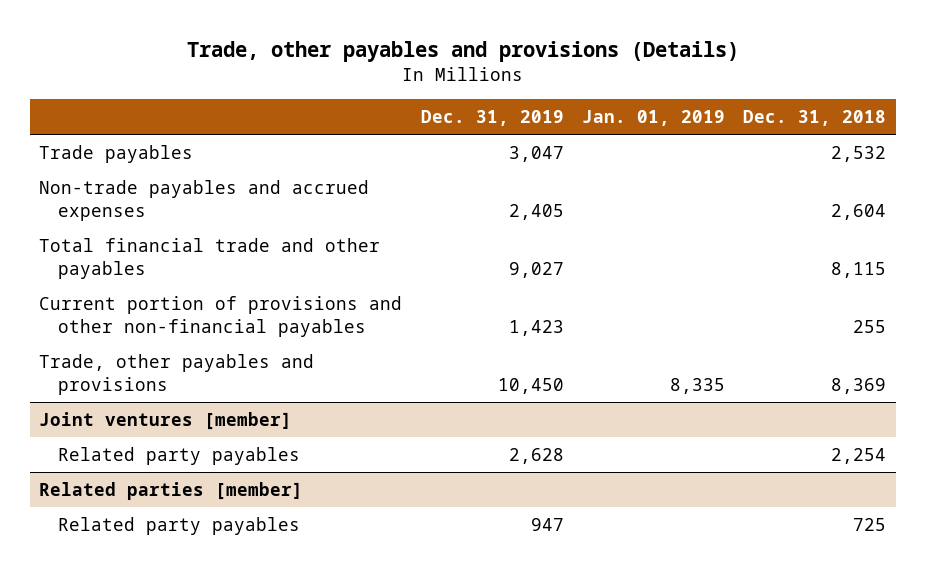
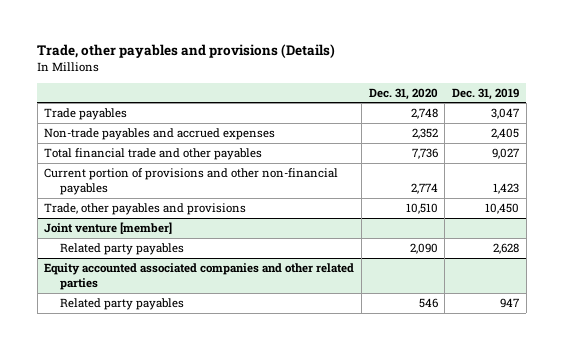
- | Dec. 31, 2019 | Jan. 01, 2019 | Dec. 31, 2018
+ | Dec. 31, 2020 | Dec. 31, 2019
- Joint ventures [member]
+ Joint venture [member]
- Related parties [member]
+ Equity accounted associated companies and other related parties

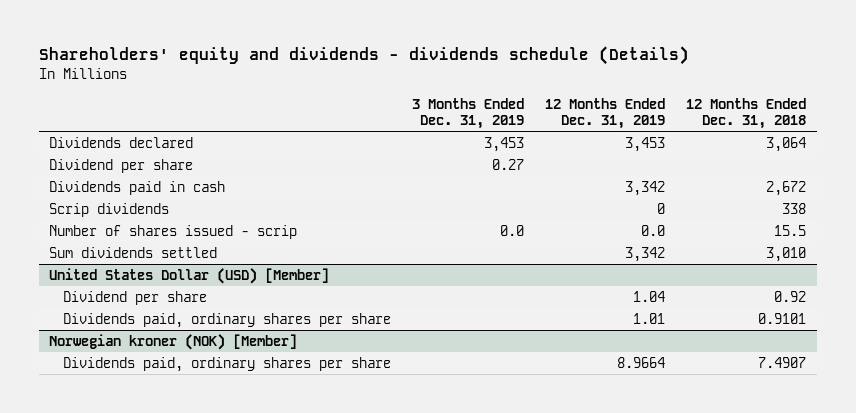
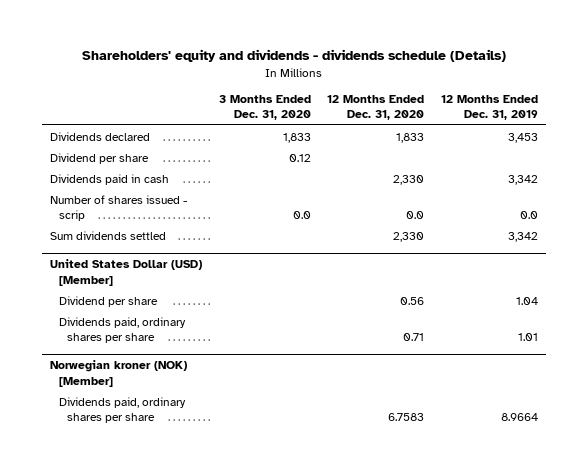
- | 3 Months Ended Dec. 31, 2019 | 12 Months Ended Dec. 31, 2019 | 12 Months Ended Dec. 31, 2018
+ | 3 Months Ended Dec. 31, 2020 | 12 Months Ended Dec. 31, 2020 | 12 Months Ended Dec. 31, 2019
- Scrip dividends | | 0 | 338

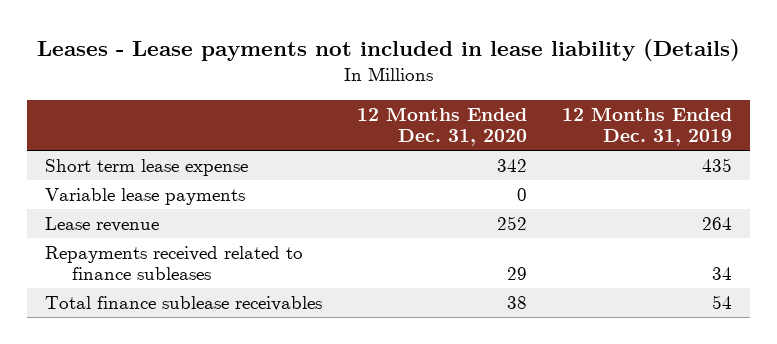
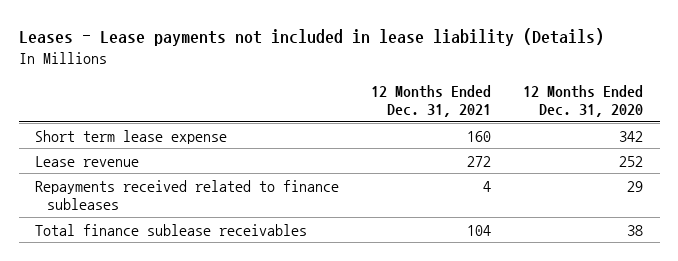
- | 12 Months Ended Dec. 31, 2020 | 12 Months Ended Dec. 31, 2019
+ | 12 Months Ended Dec. 31, 2021 | 12 Months Ended Dec. 31, 2020
- Variable lease payments | 0 |

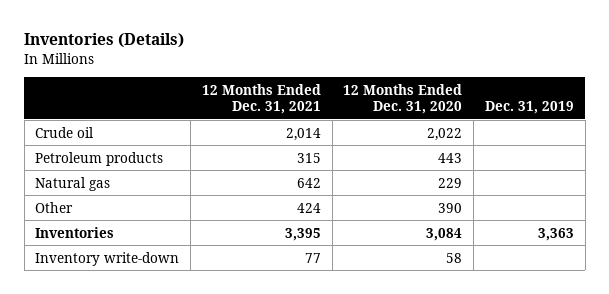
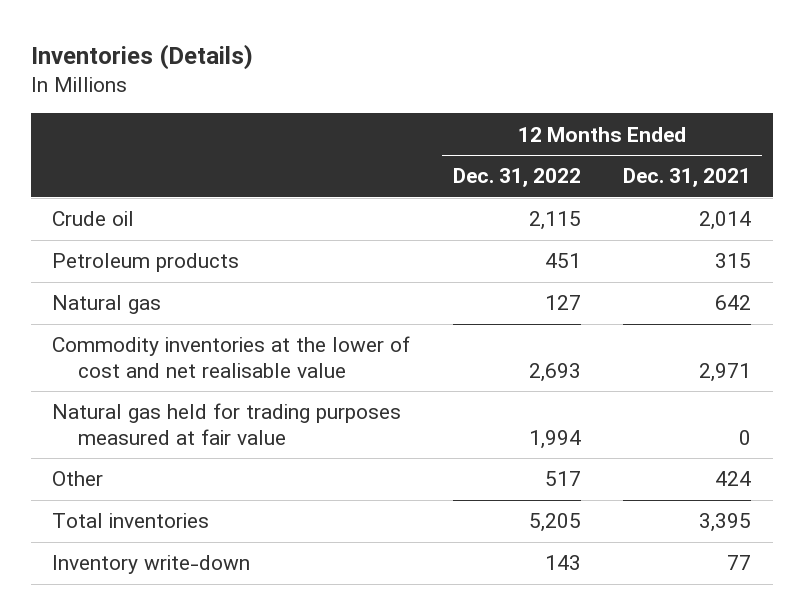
- | 12 Months Ended Dec. 31, 2021 | 12 Months Ended Dec. 31, 2020 | Dec. 31, 2019
+ | 12 Months Ended Dec. 31, 2022 | 12 Months Ended Dec. 31, 2021
+ Commodity inventories at the lower of cost and net realisable value | 2,693 | 2,971
+ Natural gas held for trading purposes measured at fair value | 1,994 | 0
- Inventories | 3,395 | 3,084 | 3,363
+ Total inventories | 5,205 | 3,395

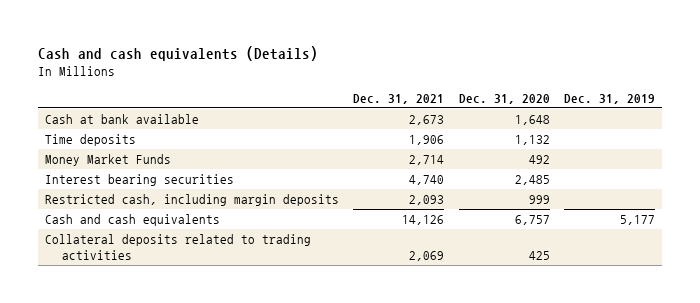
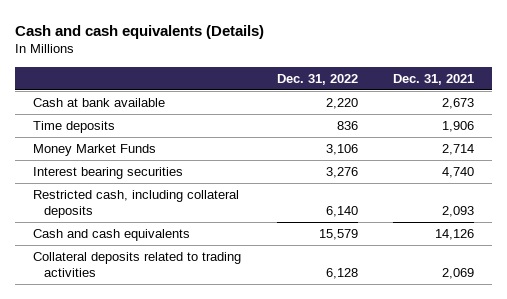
- | Dec. 31, 2021 | Dec. 31, 2020 | Dec. 31, 2019
+ | Dec. 31, 2022 | Dec. 31, 2021
- Restricted cash, including margin deposits | 2,093 | 999 |
+ Restricted cash, including collateral deposits | 6,140 | 2,093

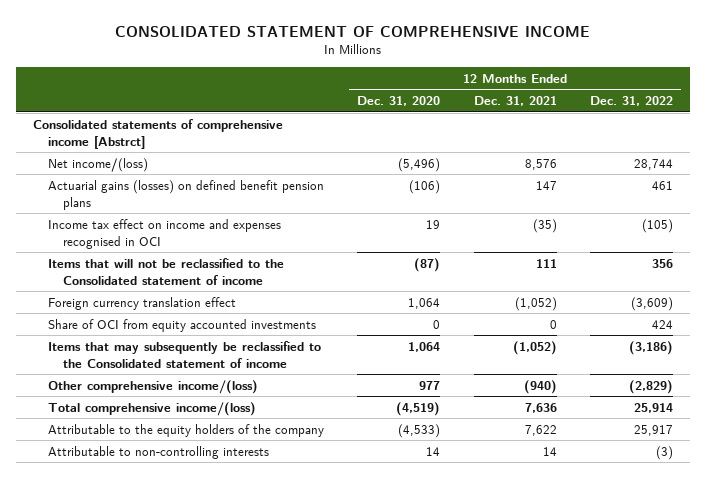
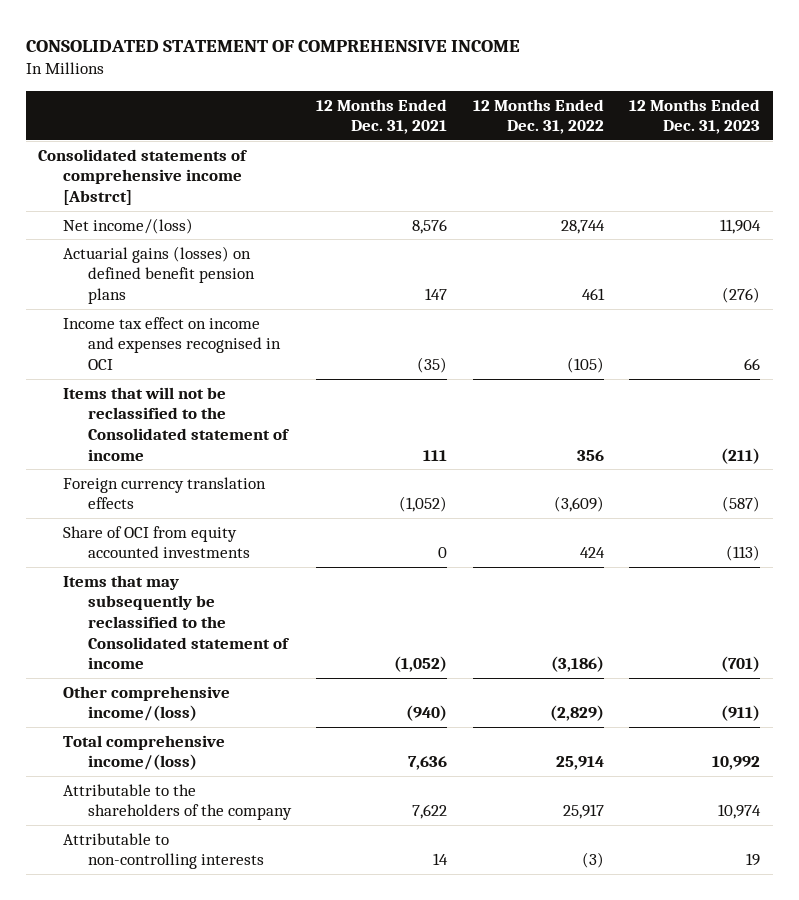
- | 12 Months Ended Dec. 31, 2020 | 12 Months Ended Dec. 31, 2021 | 12 Months Ended Dec. 31, 2022
+ | 12 Months Ended Dec. 31, 2021 | 12 Months Ended Dec. 31, 2022 | 12 Months Ended Dec. 31, 2023
- Foreign currency translation effect | 1,064 | (1,052) | (3,609)
+ Foreign currency translation effects | (1,052) | (3,609) | (587)
- Attributable to the equity holders of the company | (4,533) | 7,622 | 25,917
+ Attributable to the shareholders of the company | 7,622 | 25,917 | 10,974

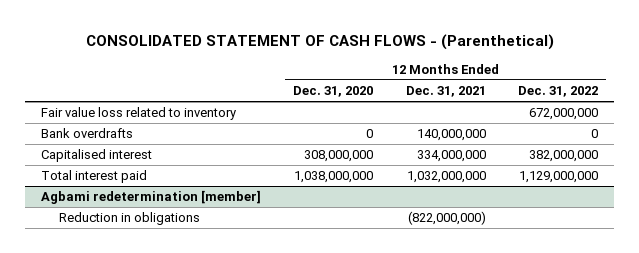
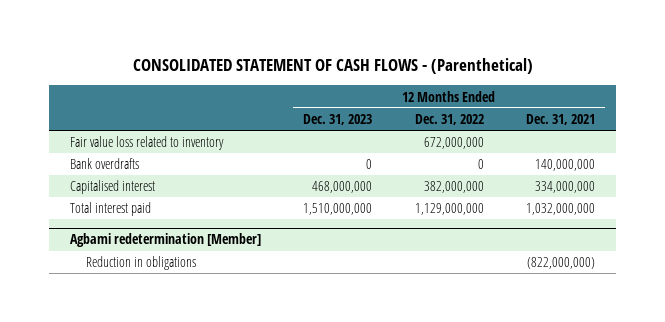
- | 12 Months Ended Dec. 31, 2020 | 12 Months Ended Dec. 31, 2021 | 12 Months Ended Dec. 31, 2022
+ | 12 Months Ended Dec. 31, 2023 | 12 Months Ended Dec. 31, 2022 | 12 Months Ended Dec. 31, 2021
- Agbami redetermination [member]
+ Agbami redetermination [Member]

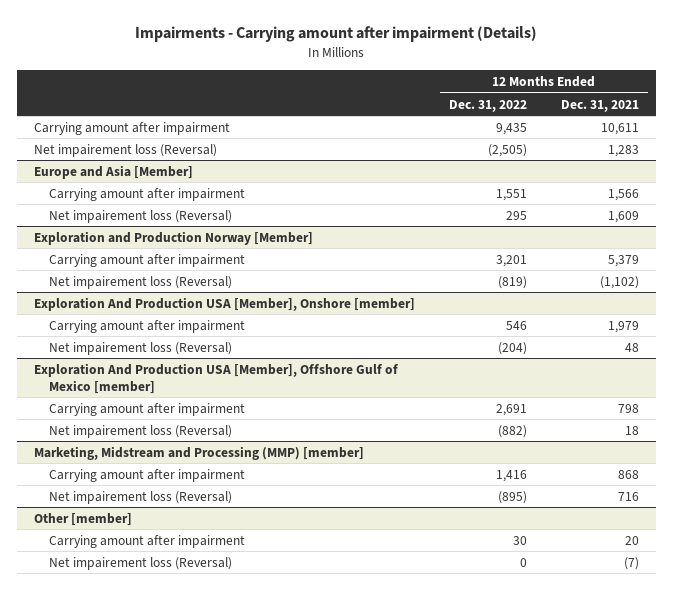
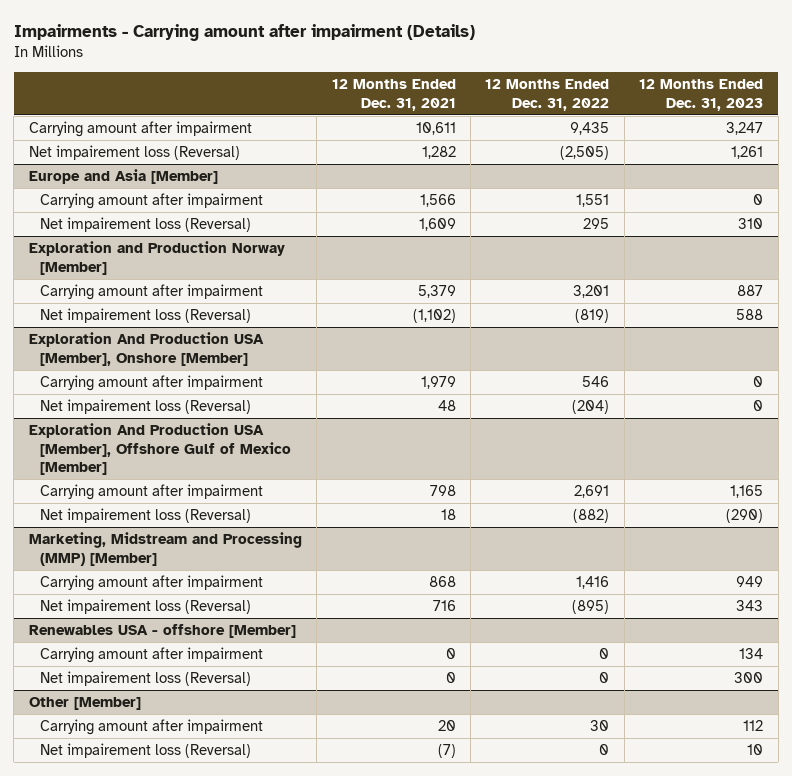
- | 12 Months Ended Dec. 31, 2022 | 12 Months Ended Dec. 31, 2021
+ | 12 Months Ended Dec. 31, 2021 | 12 Months Ended Dec. 31, 2022 | 12 Months Ended Dec. 31, 2023
- Net impairement loss (Reversal) | (2,505) | 1,283
+ Net impairement loss (Reversal) | 1,282 | (2,505) | 1,261
- Exploration And Production USA [Member], Onshore [member]
+ Exploration And Production USA [Member], Onshore [Member]
- Exploration And Production USA [Member], Offshore Gulf of Mexico [member]
+ Exploration And Production USA [Member], Offshore Gulf of Mexico [Member]
- Marketing, Midstream and Processing (MMP) [member]
+ Marketing, Midstream and Processing (MMP) [Member]
- Other [member]
+ Renewables USA - offshore [Member]
+ Carrying amount after impairment | 0 | 0 | 134
+ Net impairement loss (Reversal) | 0 | 0 | 300
+ Other [Member]

